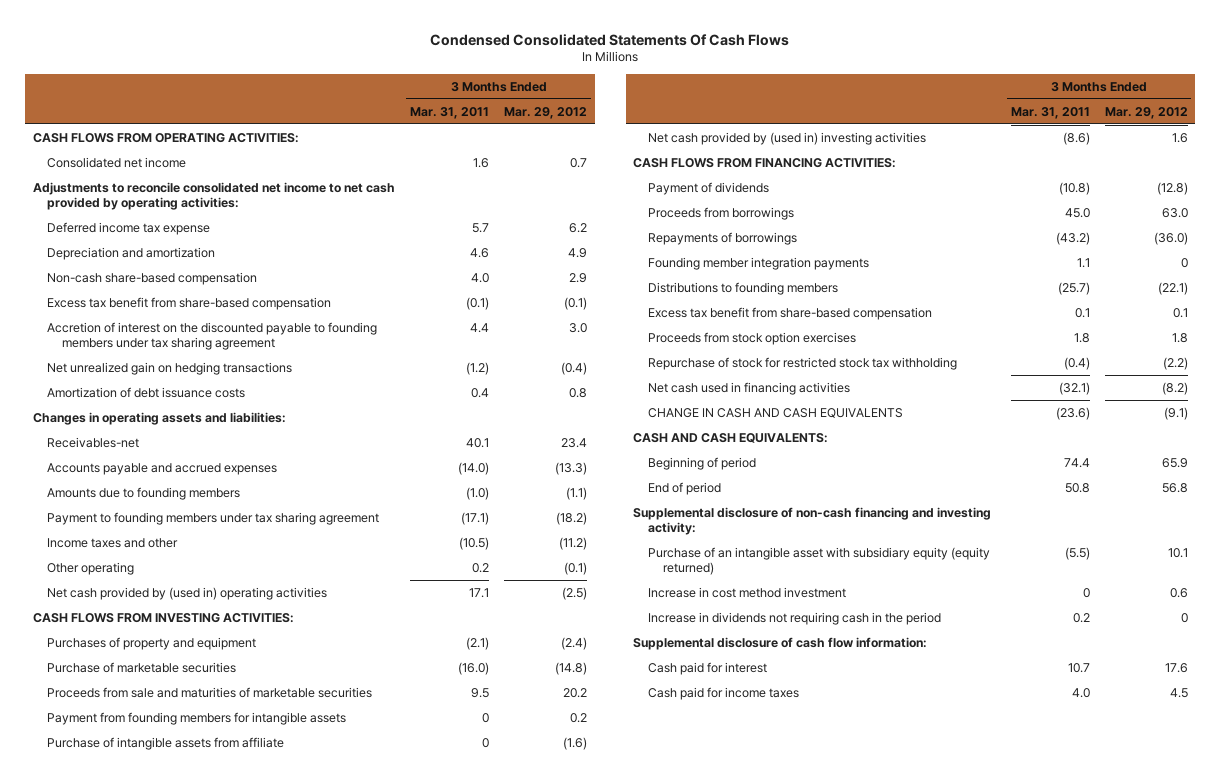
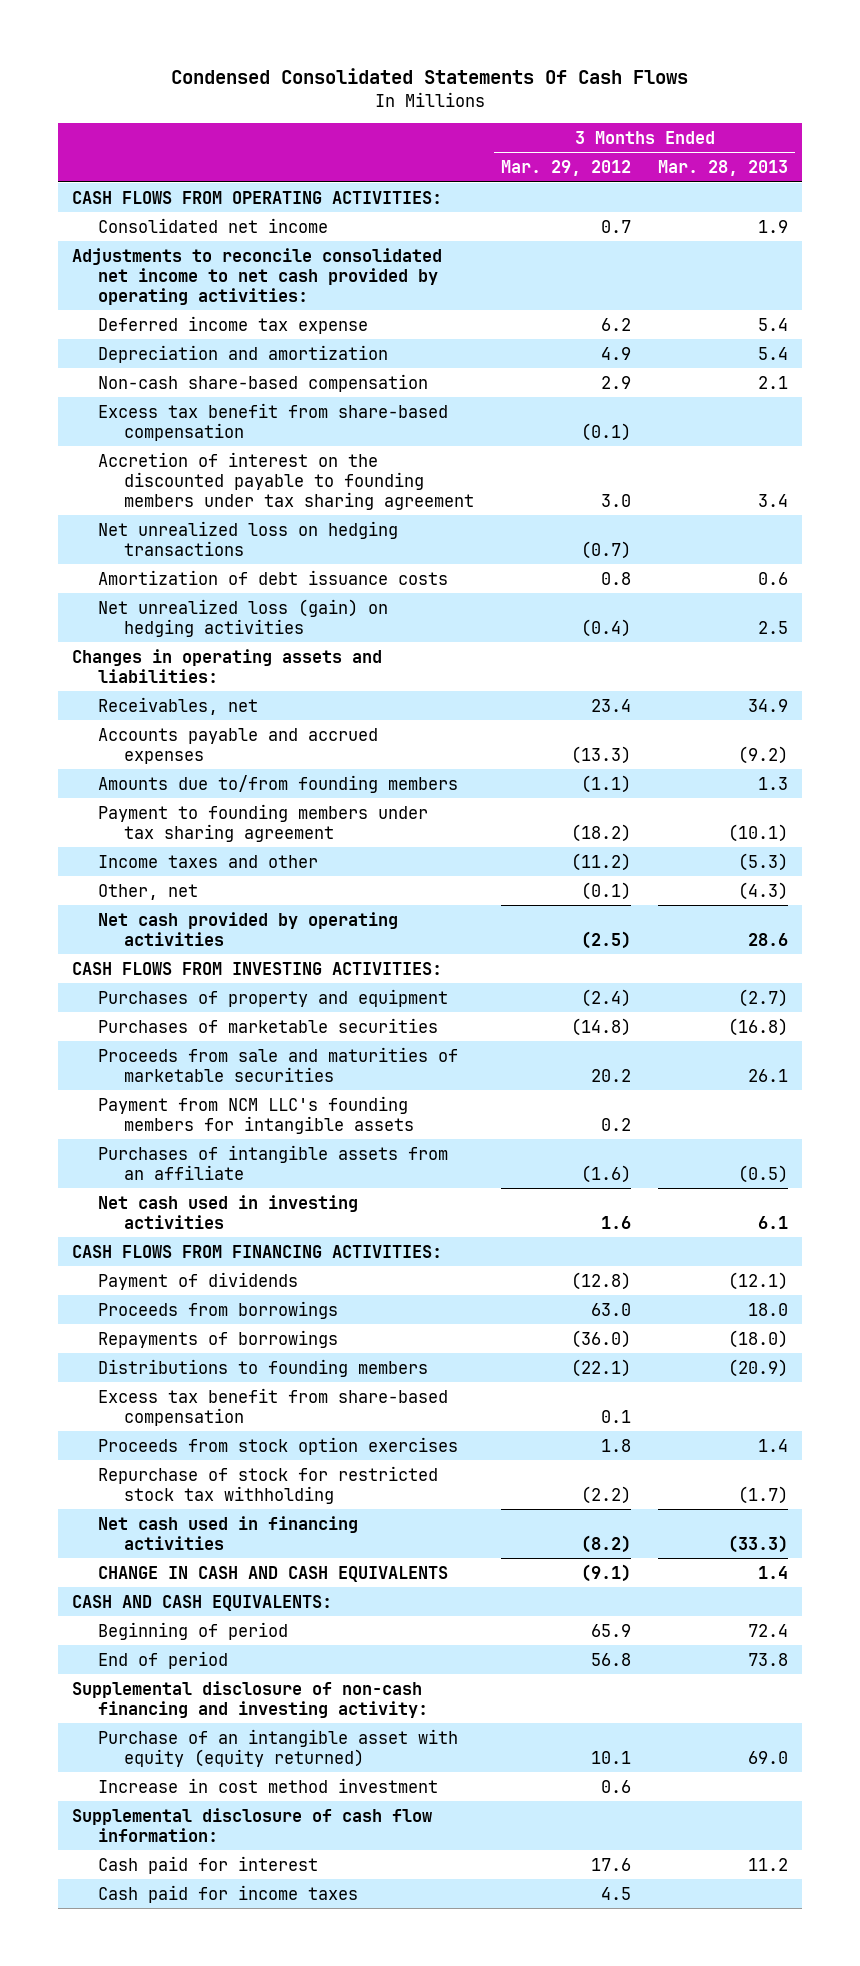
- | 3 Months Ended Mar. 31, 2011 | 3 Months Ended Mar. 29, 2012
+ | 3 Months Ended Mar. 29, 2012 | 3 Months Ended Mar. 28, 2013
- Net unrealized gain on hedging transactions | (1.2) | (0.4)
+ Net unrealized loss on hedging transactions | (0.7) |
+ Net unrealized loss (gain) on hedging activities | (0.4) | 2.5
- Receivables-net | 40.1 | 23.4
+ Receivables, net | 23.4 | 34.9
- Amounts due to founding members | (1.0) | (1.1)
+ Amounts due to/from founding members | (1.1) | 1.3
- Other operating | 0.2 | (0.1)
- Net cash provided by (used in) operating activities | 17.1 | (2.5)
+ Other, net | (0.1) | (4.3)
+ Net cash provided by operating activities | (2.5) | 28.6
- Purchase of marketable securities | (16.0) | (14.8)
+ Purchases of marketable securities | (14.8) | (16.8)
- Payment from founding members for intangible assets | 0 | 0.2
- Purchase of intangible assets from affiliate | 0 | (1.6)
- Net cash provided by (used in) investing activities | (8.6) | 1.6
+ Payment from NCM LLC's founding members for intangible assets | 0.2 |
+ Purchases of intangible assets from an affiliate | (1.6) | (0.5)
+ Net cash used in investing activities | 1.6 | 6.1
- Founding member integration payments | 1.1 | 0
- Purchase of an intangible asset with subsidiary equity (equity returned) | (5.5) | 10.1
+ Purchase of an intangible asset with equity (equity returned) | 10.1 | 69.0
- Increase in dividends not requiring cash in the period | 0.2 | 0

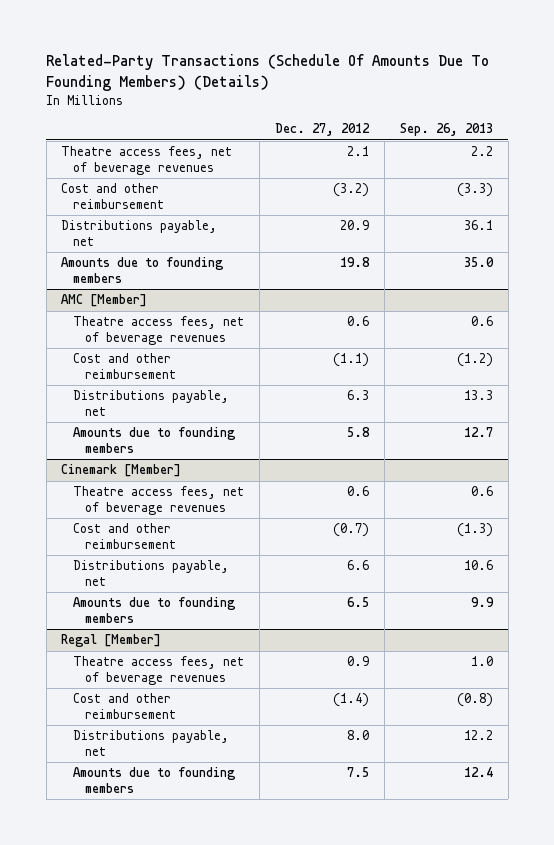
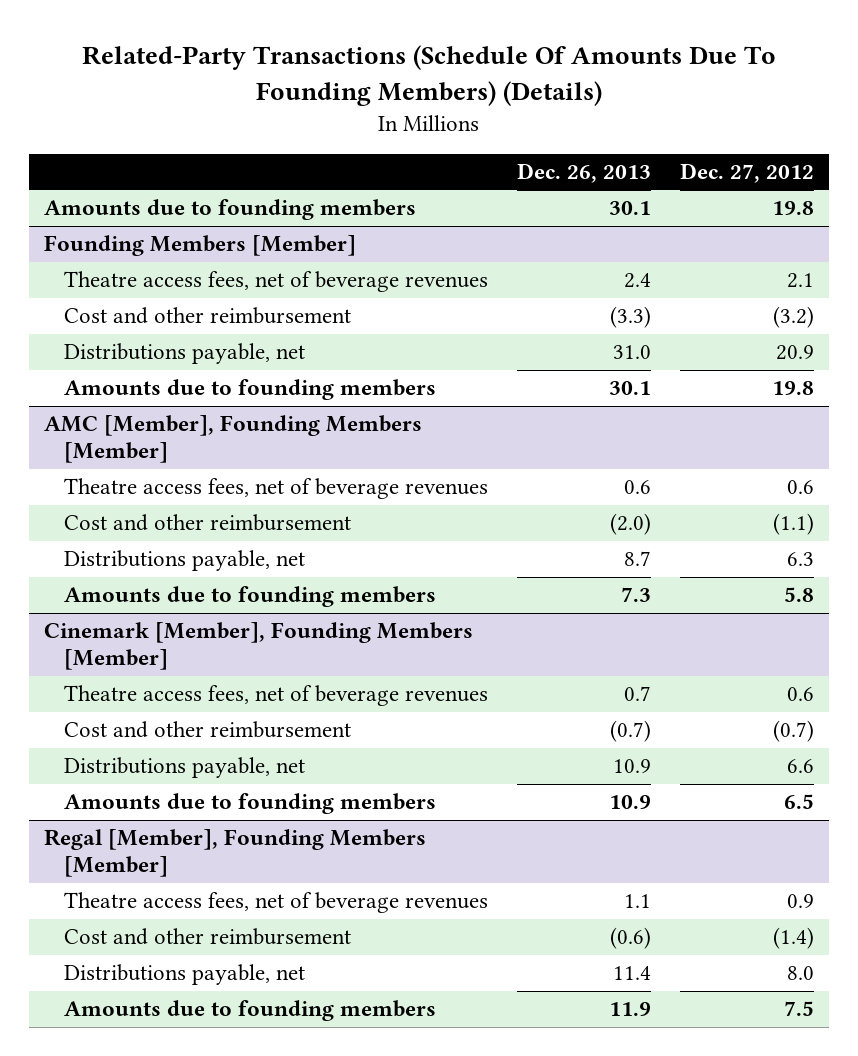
- | Dec. 27, 2012 | Sep. 26, 2013
+ | Dec. 26, 2013 | Dec. 27, 2012
+ Amounts due to founding members | 30.1 | 19.8
+ Founding Members [Member]
- AMC [Member]
+ AMC [Member], Founding Members [Member]
- Cinemark [Member]
+ Cinemark [Member], Founding Members [Member]
- Regal [Member]
+ Regal [Member], Founding Members [Member]

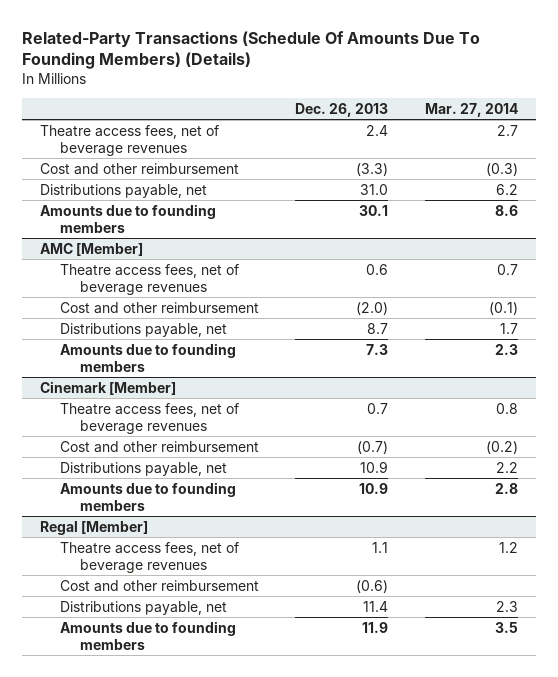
- | Dec. 26, 2013 | Dec. 27, 2012
+ | Dec. 26, 2013 | Mar. 27, 2014
- Amounts due to founding members | 30.1 | 19.8
- Founding Members [Member]
- AMC [Member], Founding Members [Member]
+ AMC [Member]
- Cinemark [Member], Founding Members [Member]
+ Cinemark [Member]
- Regal [Member], Founding Members [Member]
+ Regal [Member]

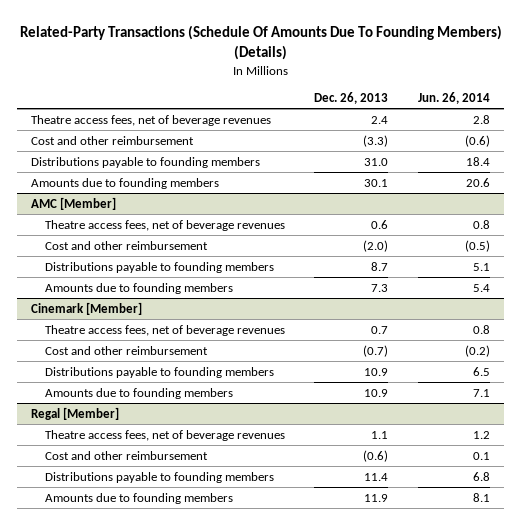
- | Dec. 26, 2013 | Mar. 27, 2014
+ | Dec. 26, 2013 | Jun. 26, 2014
- Distributions payable, net | 31.0 | 6.2
+ Distributions payable to founding members | 31.0 | 18.4
@ AMC [Member]
- Distributions payable, net | 8.7 | 1.7
+ Distributions payable to founding members | 8.7 | 5.1
@ Cinemark [Member]
- Distributions payable, net | 10.9 | 2.2
+ Distributions payable to founding members | 10.9 | 6.5
@ Regal [Member]
- Distributions payable, net | 11.4 | 2.3
+ Distributions payable to founding members | 11.4 | 6.8

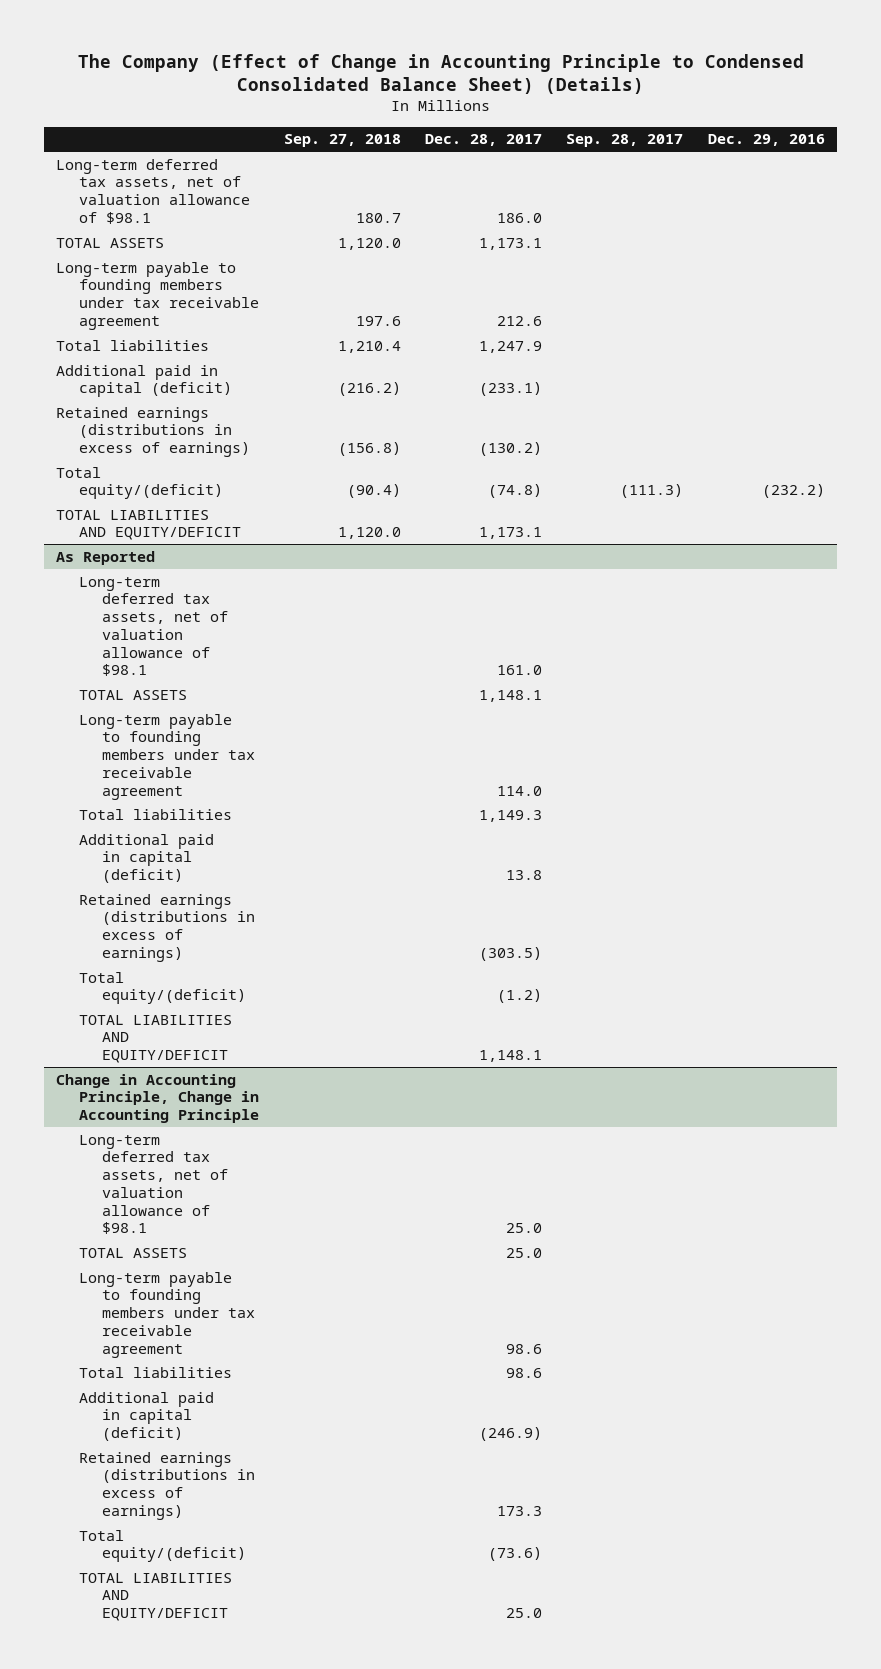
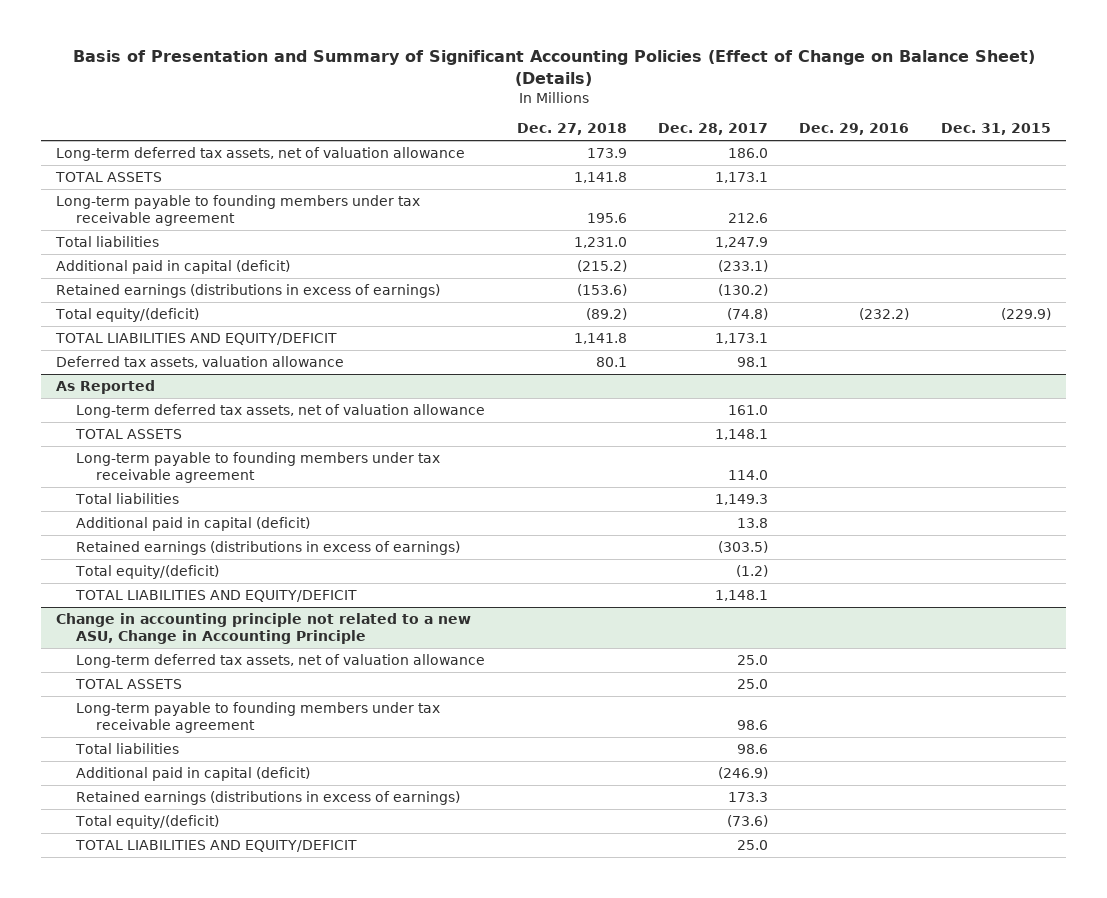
- The Company (Effect of Change in Accounting Principle to Condensed Consolidated Balance Sheet) (Details)
+ Basis of Presentation and Summary of Significant Accounting Policies (Effect of Change on Balance Sheet) (Details)
- | Sep. 27, 2018 | Dec. 28, 2017 | Sep. 28, 2017 | Dec. 29, 2016
+ | Dec. 27, 2018 | Dec. 28, 2017 | Dec. 29, 2016 | Dec. 31, 2015
- Long-term deferred tax assets, net of valuation allowance of $98.1 | 180.7 | 186.0 | |
+ Long-term deferred tax assets, net of valuation allowance | 173.9 | 186.0 | |
+ Deferred tax assets, valuation allowance | 80.1 | 98.1 | |
@ As Reported
- Long-term deferred tax assets, net of valuation allowance of $98.1 | | 161.0 | |
+ Long-term deferred tax assets, net of valuation allowance | | 161.0 | |
- Change in Accounting Principle, Change in Accounting Principle
- Long-term deferred tax assets, net of valuation allowance of $98.1 | | 25.0 | |
+ Change in accounting principle not related to a new ASU, Change in Accounting Principle
+ Long-term deferred tax assets, net of valuation allowance | | 25.0 | |

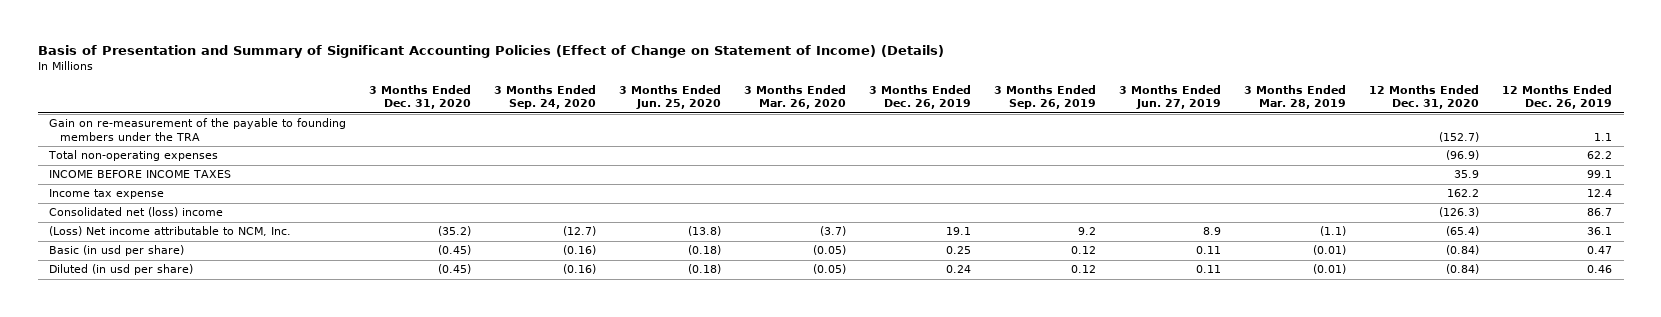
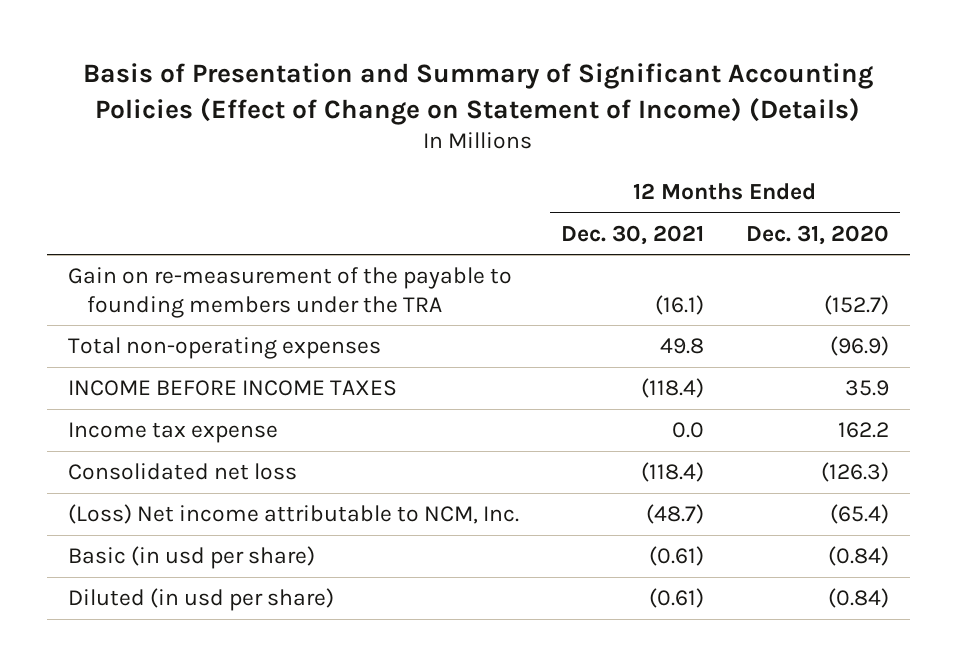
- | 3 Months Ended Dec. 31, 2020 | 3 Months Ended Sep. 24, 2020 | 3 Months Ended Jun. 25, 2020 | 3 Months Ended Mar. 26, 2020 | 3 Months Ended Dec. 26, 2019 | 3 Months Ended Sep. 26, 2019 | 3 Months Ended Jun. 27, 2019 | 3 Months Ended Mar. 28, 2019 | 12 Months Ended Dec. 31, 2020 | 12 Months Ended Dec. 26, 2019
+ | 12 Months Ended Dec. 30, 2021 | 12 Months Ended Dec. 31, 2020
- Consolidated net (loss) income | | | | | | | | | (126.3) | 86.7
+ Consolidated net loss | (118.4) | (126.3)

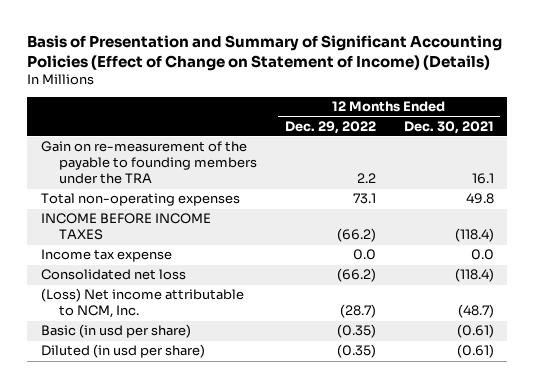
- | 12 Months Ended Dec. 30, 2021 | 12 Months Ended Dec. 31, 2020
+ | 12 Months Ended Dec. 29, 2022 | 12 Months Ended Dec. 30, 2021
- Gain on re-measurement of the payable to founding members under the TRA | (16.1) | (152.7)
+ Gain on re-measurement of the payable to founding members under the TRA | 2.2 | 16.1

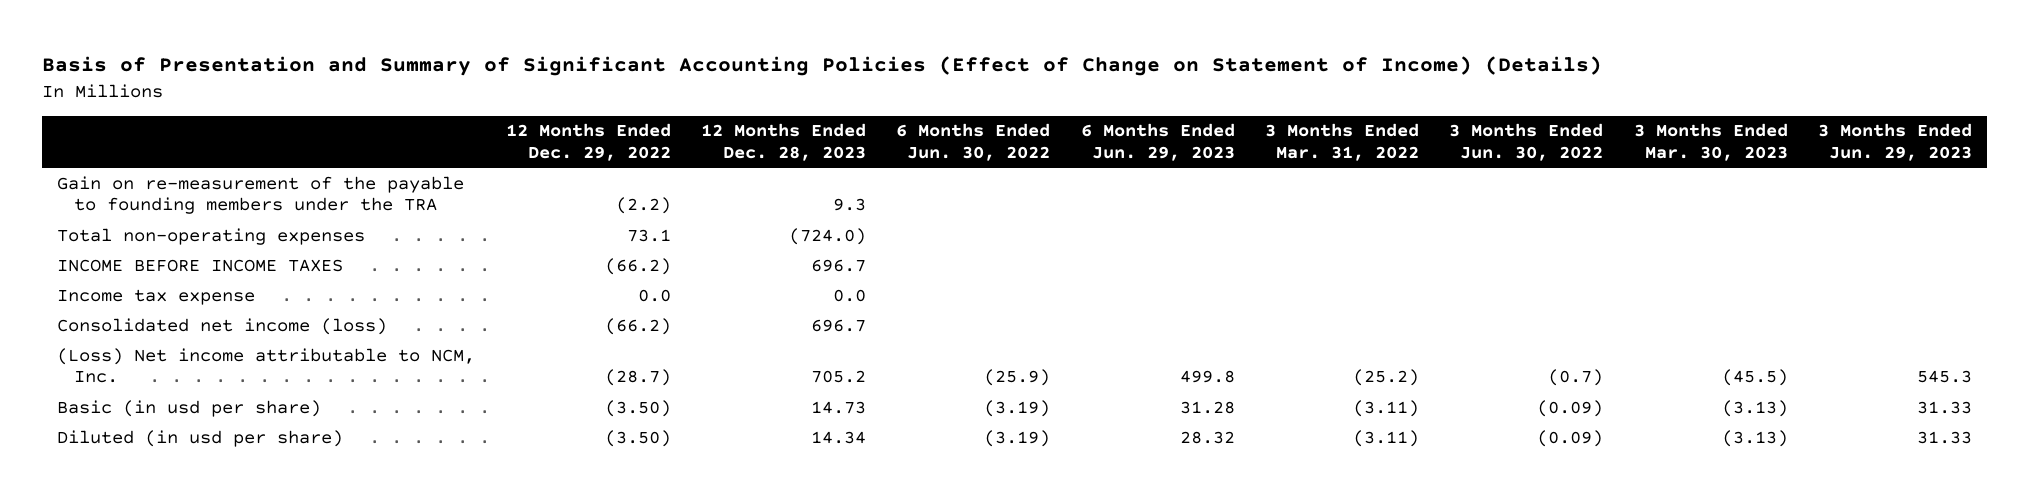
- | 12 Months Ended Dec. 29, 2022 | 12 Months Ended Dec. 30, 2021
+ | 12 Months Ended Dec. 29, 2022 | 12 Months Ended Dec. 28, 2023 | 6 Months Ended Jun. 30, 2022 | 6 Months Ended Jun. 29, 2023 | 3 Months Ended Mar. 31, 2022 | 3 Months Ended Jun. 30, 2022 | 3 Months Ended Mar. 30, 2023 | 3 Months Ended Jun. 29, 2023
- Gain on re-measurement of the payable to founding members under the TRA | 2.2 | 16.1
+ Gain on re-measurement of the payable to founding members under the TRA | (2.2) | 9.3 | | | | | |
- Consolidated net loss | (66.2) | (118.4)
+ Consolidated net income (loss) | (66.2) | 696.7 | | | | | |
- Basic (in usd per share) | (0.35) | (0.61)
- Diluted (in usd per share) | (0.35) | (0.61)
+ Basic (in usd per share) | (3.50) | 14.73 | (3.19) | 31.28 | (3.11) | (0.09) | (3.13) | 31.33
+ Diluted (in usd per share) | (3.50) | 14.34 | (3.19) | 28.32 | (3.11) | (0.09) | (3.13) | 31.33

